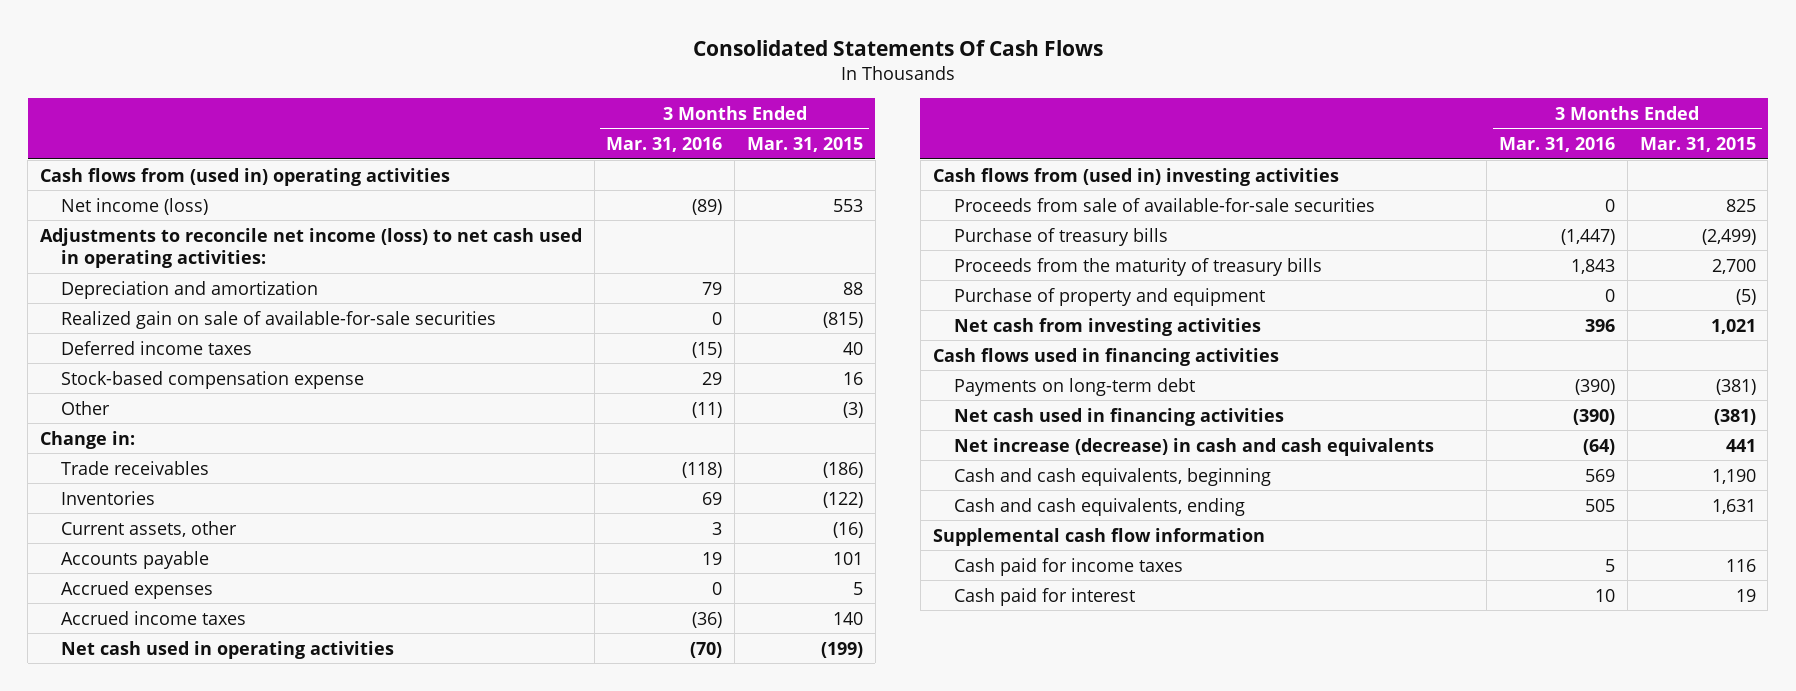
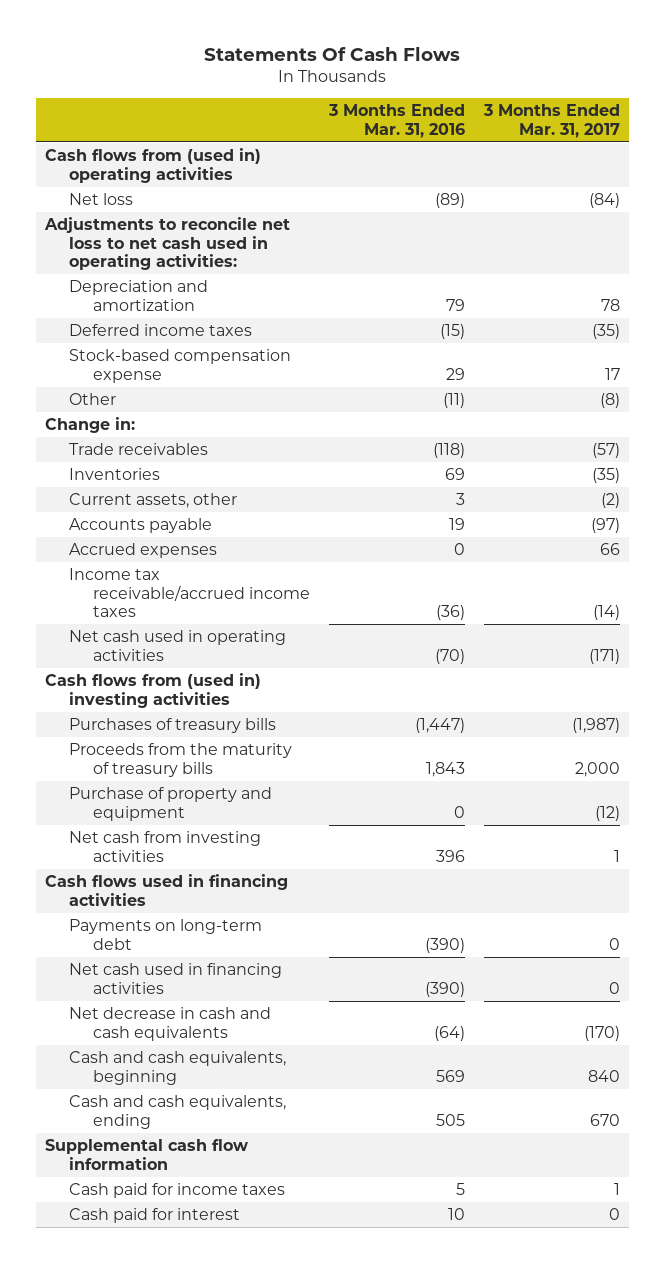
- Consolidated Statements Of Cash Flows
+ Statements Of Cash Flows
- | 3 Months Ended Mar. 31, 2016 | 3 Months Ended Mar. 31, 2015
+ | 3 Months Ended Mar. 31, 2016 | 3 Months Ended Mar. 31, 2017
- Net income (loss) | (89) | 553
- Adjustments to reconcile net income (loss) to net cash used in operating activities:
+ Net loss | (89) | (84)
+ Adjustments to reconcile net loss to net cash used in operating activities:
- Realized gain on sale of available-for-sale securities | 0 | (815)
- Accrued income taxes | (36) | 140
+ Income tax receivable/accrued income taxes | (36) | (14)
- Proceeds from sale of available-for-sale securities | 0 | 825
- Purchase of treasury bills | (1,447) | (2,499)
+ Purchases of treasury bills | (1,447) | (1,987)
- Net increase (decrease) in cash and cash equivalents | (64) | 441
+ Net decrease in cash and cash equivalents | (64) | (170)

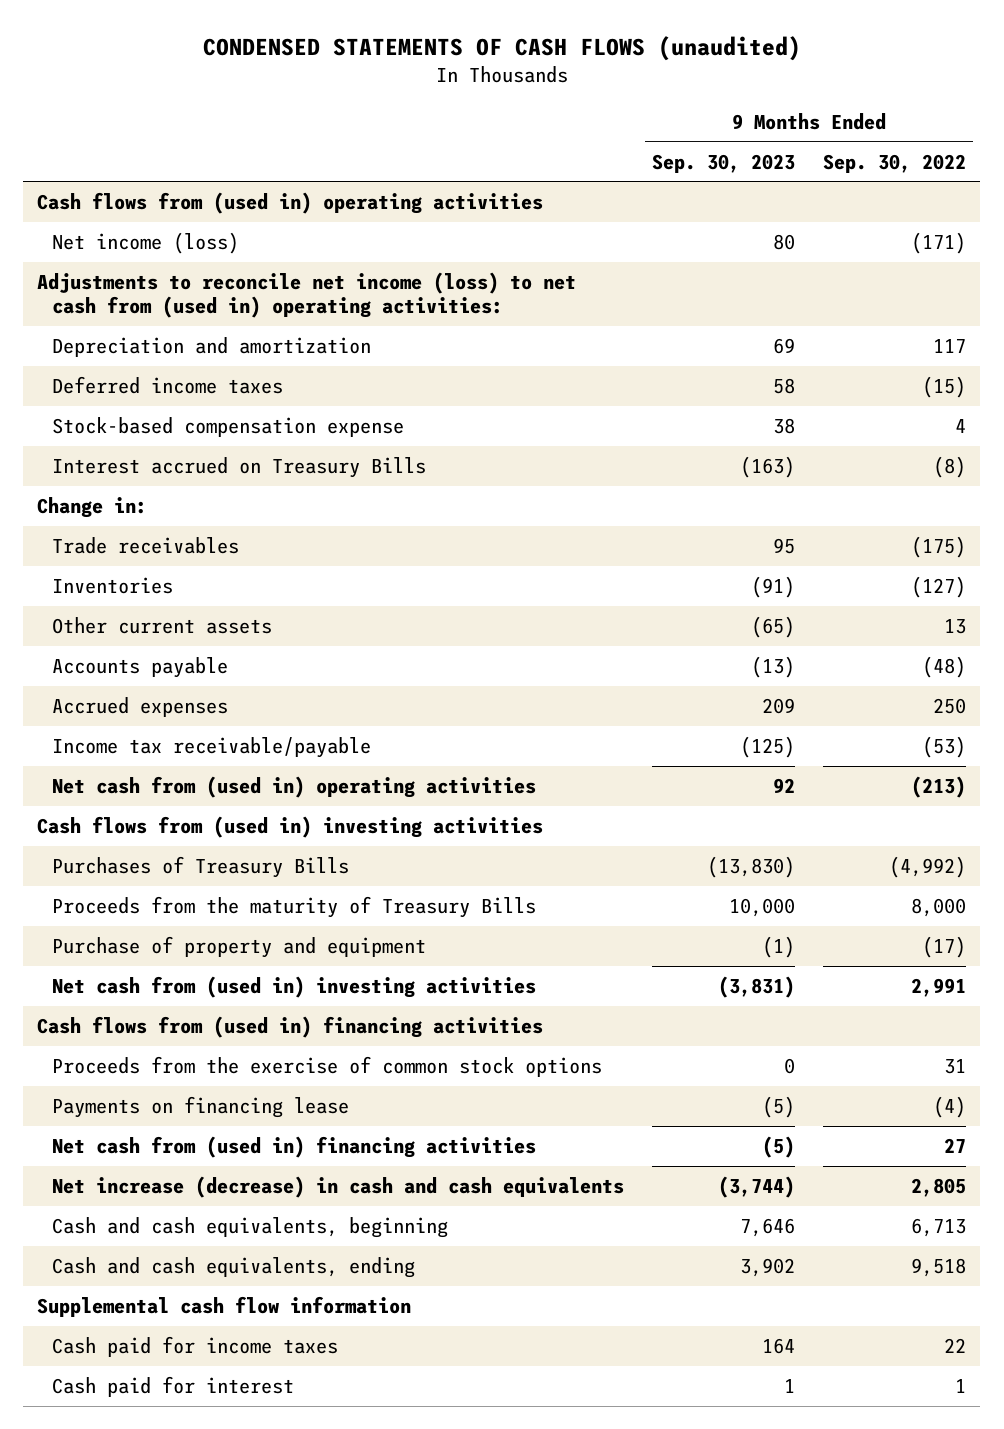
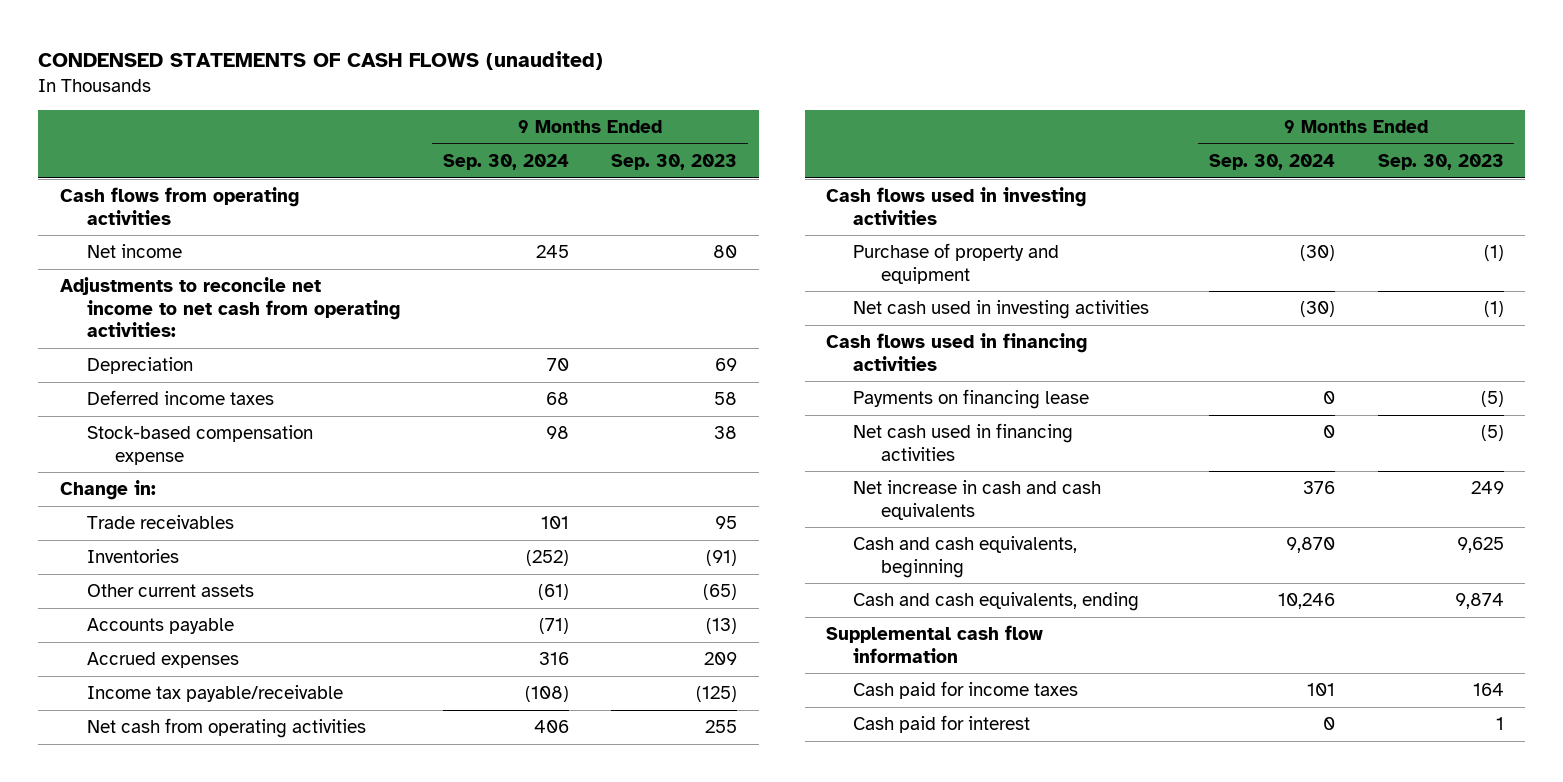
- | 9 Months Ended Sep. 30, 2023 | 9 Months Ended Sep. 30, 2022
+ | 9 Months Ended Sep. 30, 2024 | 9 Months Ended Sep. 30, 2023
- Cash flows from (used in) operating activities
- Net income (loss) | 80 | (171)
- Adjustments to reconcile net income (loss) to net cash from (used in) operating activities:
- Depreciation and amortization | 69 | 117
+ Cash flows from operating activities
+ Net income | 245 | 80
+ Adjustments to reconcile net income to net cash from operating activities:
+ Depreciation | 70 | 69
- Interest accrued on Treasury Bills | (163) | (8)
- Income tax receivable/payable | (125) | (53)
- Net cash from (used in) operating activities | 92 | (213)
- Cash flows from (used in) investing activities
- Purchases of Treasury Bills | (13,830) | (4,992)
- Proceeds from the maturity of Treasury Bills | 10,000 | 8,000
+ Income tax payable/receivable | (108) | (125)
+ Net cash from operating activities | 406 | 255
+ Cash flows used in investing activities
- Net cash from (used in) investing activities | (3,831) | 2,991
- Cash flows from (used in) financing activities
- Proceeds from the exercise of common stock options | 0 | 31
+ Net cash used in investing activities | (30) | (1)
+ Cash flows used in financing activities
- Net cash from (used in) financing activities | (5) | 27
- Net increase (decrease) in cash and cash equivalents | (3,744) | 2,805
- Cash and cash equivalents, beginning | 7,646 | 6,713
- Cash and cash equivalents, ending | 3,902 | 9,518
+ Net cash used in financing activities | 0 | (5)
+ Net increase in cash and cash equivalents | 376 | 249
+ Cash and cash equivalents, beginning | 9,870 | 9,625
+ Cash and cash equivalents, ending | 10,246 | 9,874

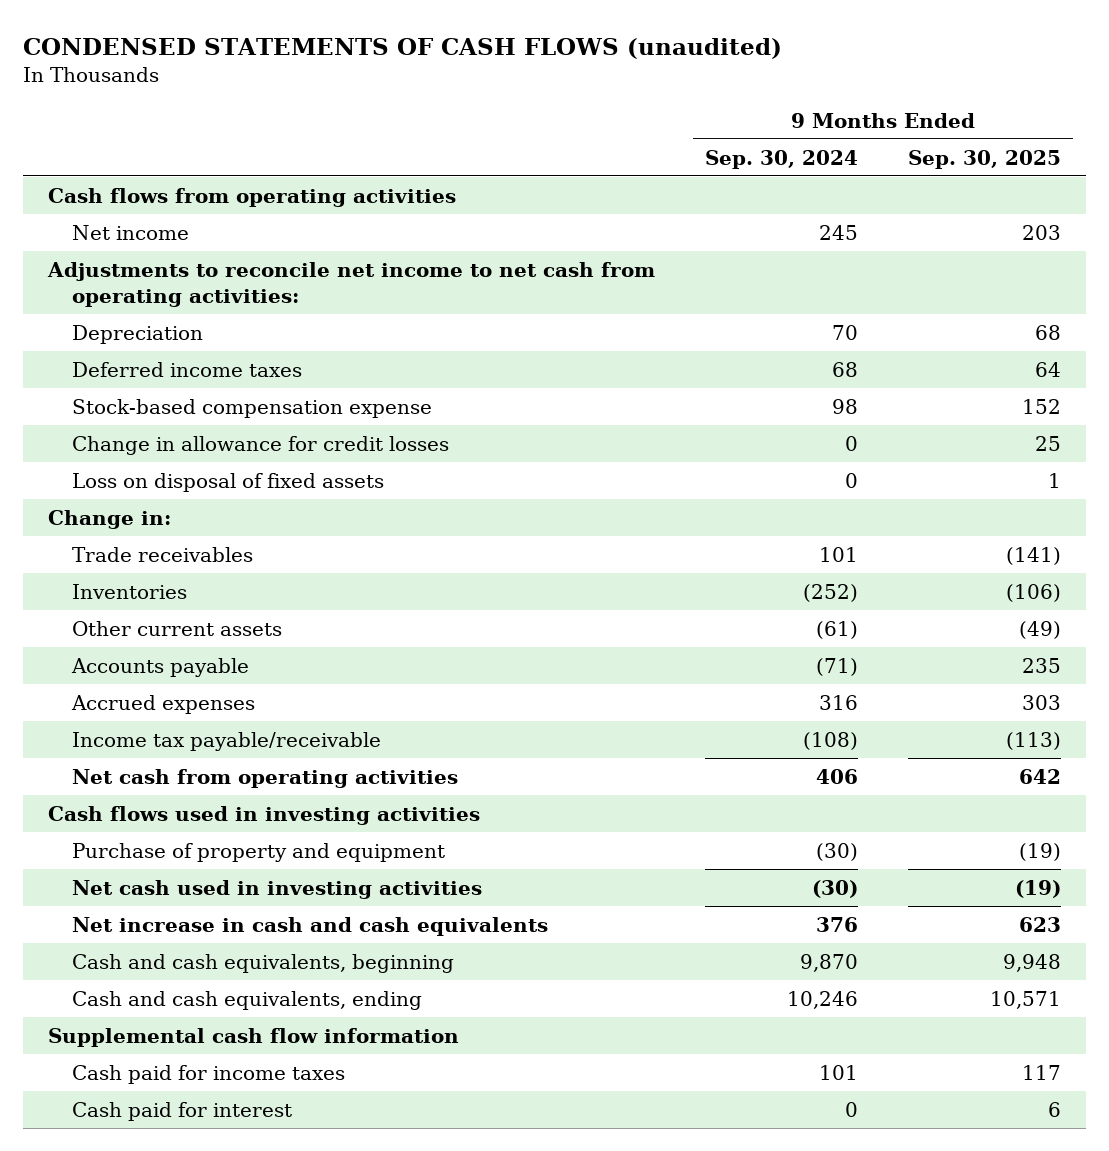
- | 9 Months Ended Sep. 30, 2024 | 9 Months Ended Sep. 30, 2023
+ | 9 Months Ended Sep. 30, 2024 | 9 Months Ended Sep. 30, 2025
+ Change in allowance for credit losses | 0 | 25
+ Loss on disposal of fixed assets | 0 | 1
- Cash flows used in financing activities
- Payments on financing lease | 0 | (5)
- Net cash used in financing activities | 0 | (5)

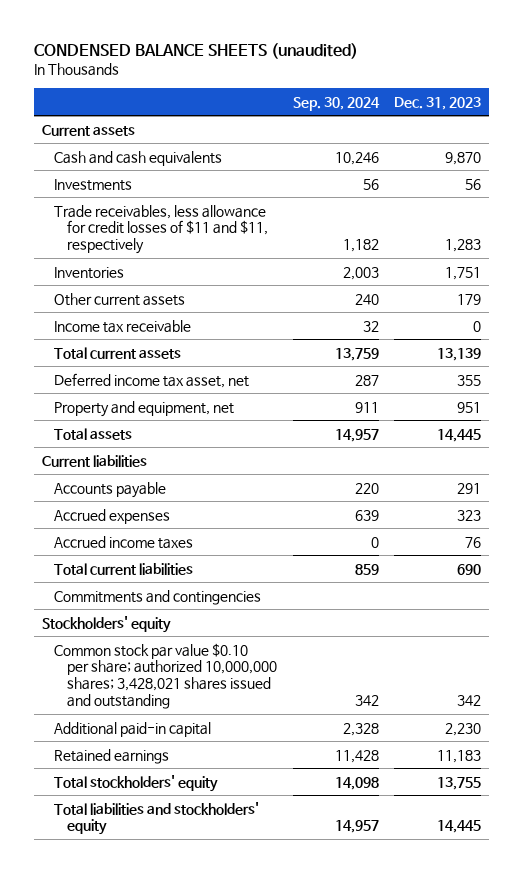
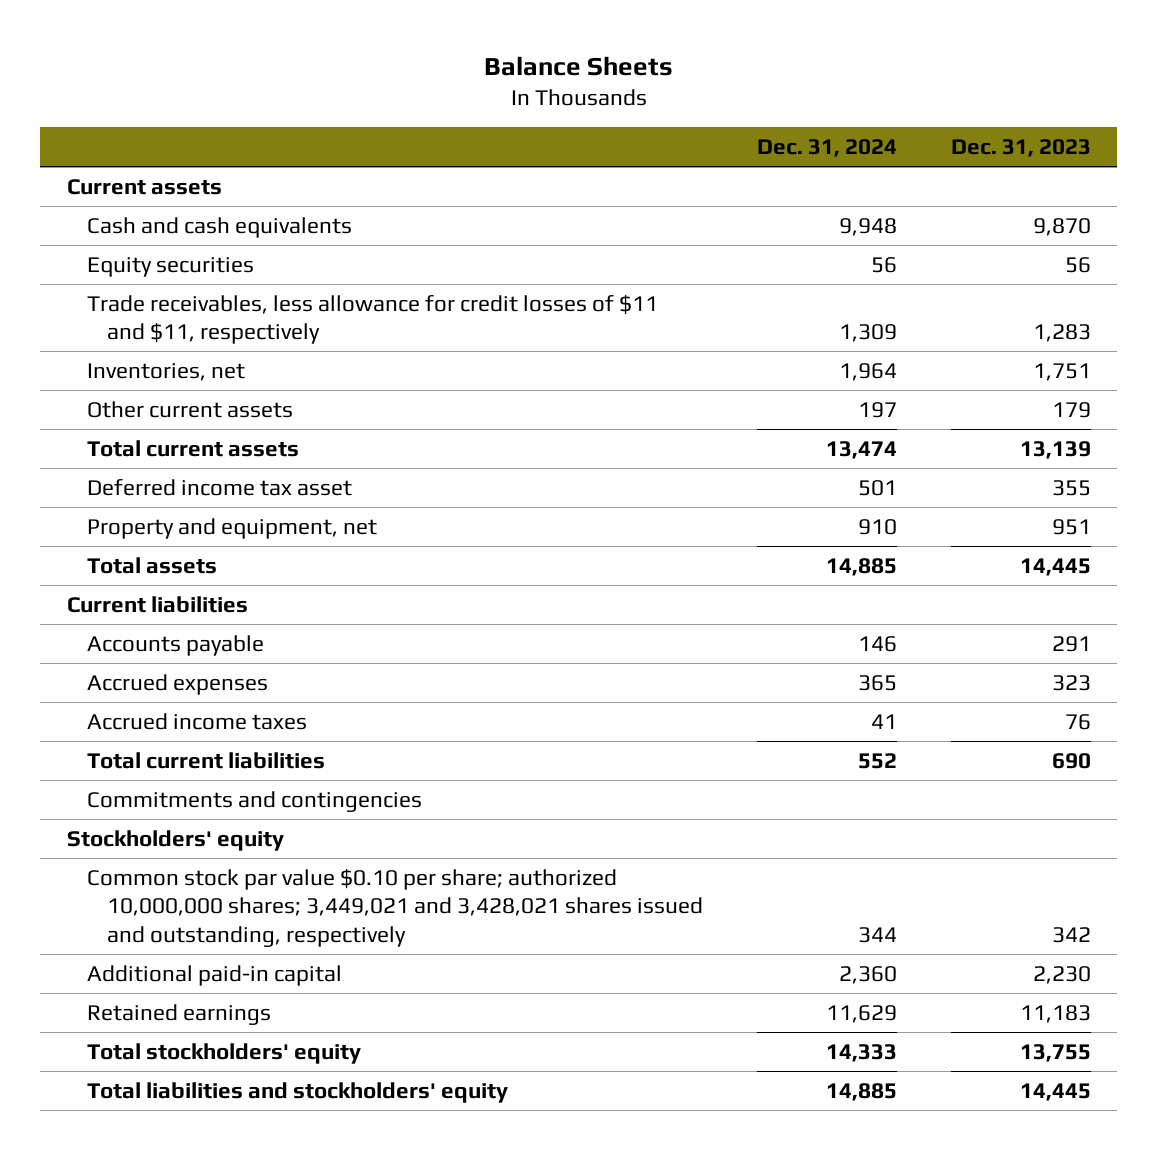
- CONDENSED BALANCE SHEETS (unaudited)
+ Balance Sheets
- | Sep. 30, 2024 | Dec. 31, 2023
+ | Dec. 31, 2024 | Dec. 31, 2023
- Investments | 56 | 56
+ Equity securities | 56 | 56
- Inventories | 2,003 | 1,751
+ Inventories, net | 1,964 | 1,751
- Income tax receivable | 32 | 0
- Deferred income tax asset, net | 287 | 355
+ Deferred income tax asset | 501 | 355
- Common stock par value $0.10 per share; authorized 10,000,000 shares; 3,428,021 shares issued and outstanding | 342 | 342
+ Common stock par value $0.10 per share; authorized 10,000,000 shares; 3,449,021 and 3,428,021 shares issued and outstanding, respectively | 344 | 342

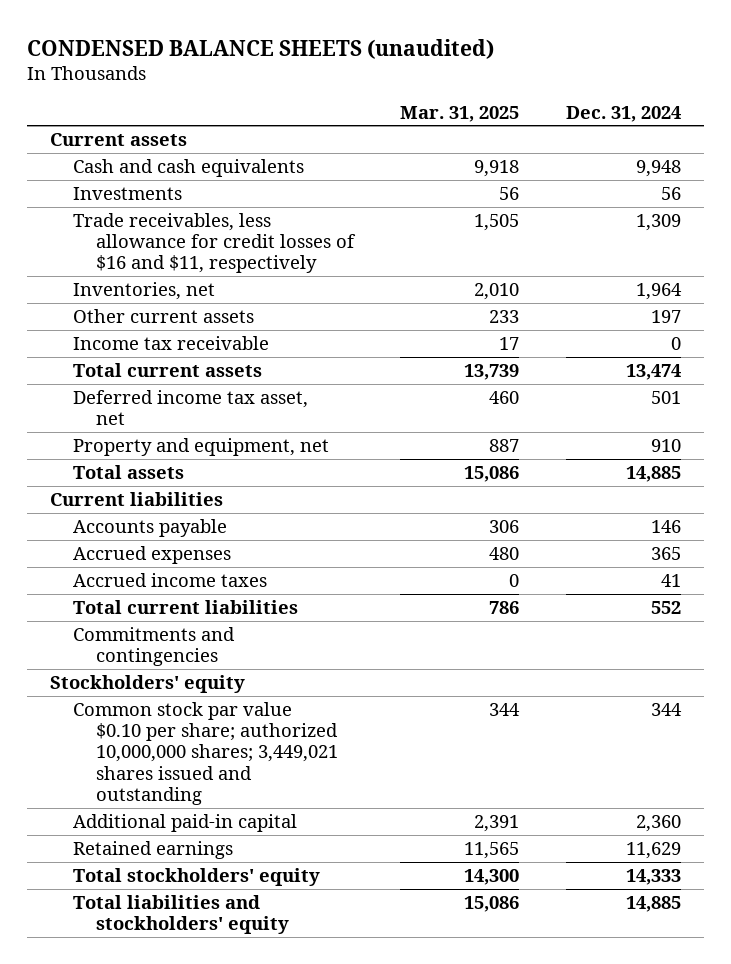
- Balance Sheets
+ CONDENSED BALANCE SHEETS (unaudited)
- | Dec. 31, 2024 | Dec. 31, 2023
+ | Mar. 31, 2025 | Dec. 31, 2024
- Equity securities | 56 | 56
- Trade receivables, less allowance for credit losses of $11 and $11, respectively | 1,309 | 1,283
+ Investments | 56 | 56
+ Trade receivables, less allowance for credit losses of $16 and $11, respectively | 1,505 | 1,309
+ Income tax receivable | 17 | 0
- Deferred income tax asset | 501 | 355
+ Deferred income tax asset, net | 460 | 501
- Common stock par value $0.10 per share; authorized 10,000,000 shares; 3,449,021 and 3,428,021 shares issued and outstanding, respectively | 344 | 342
+ Common stock par value $0.10 per share; authorized 10,000,000 shares; 3,449,021 shares issued and outstanding | 344 | 344

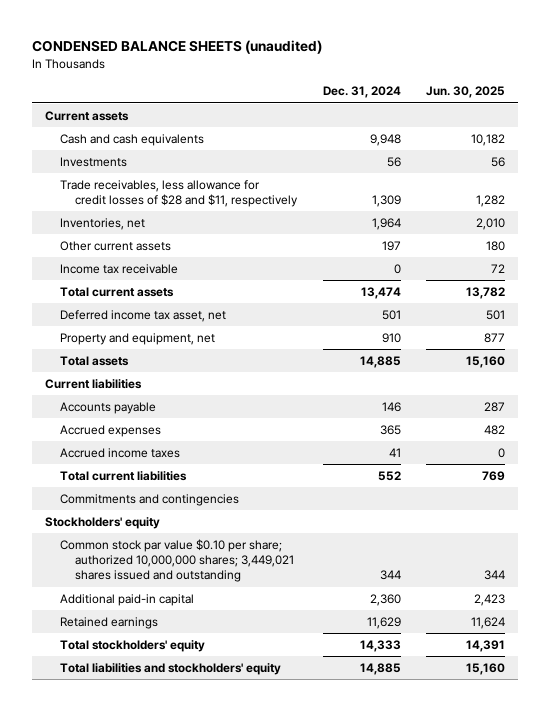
- | Mar. 31, 2025 | Dec. 31, 2024
+ | Dec. 31, 2024 | Jun. 30, 2025
- Trade receivables, less allowance for credit losses of $16 and $11, respectively | 1,505 | 1,309
+ Trade receivables, less allowance for credit losses of $28 and $11, respectively | 1,309 | 1,282

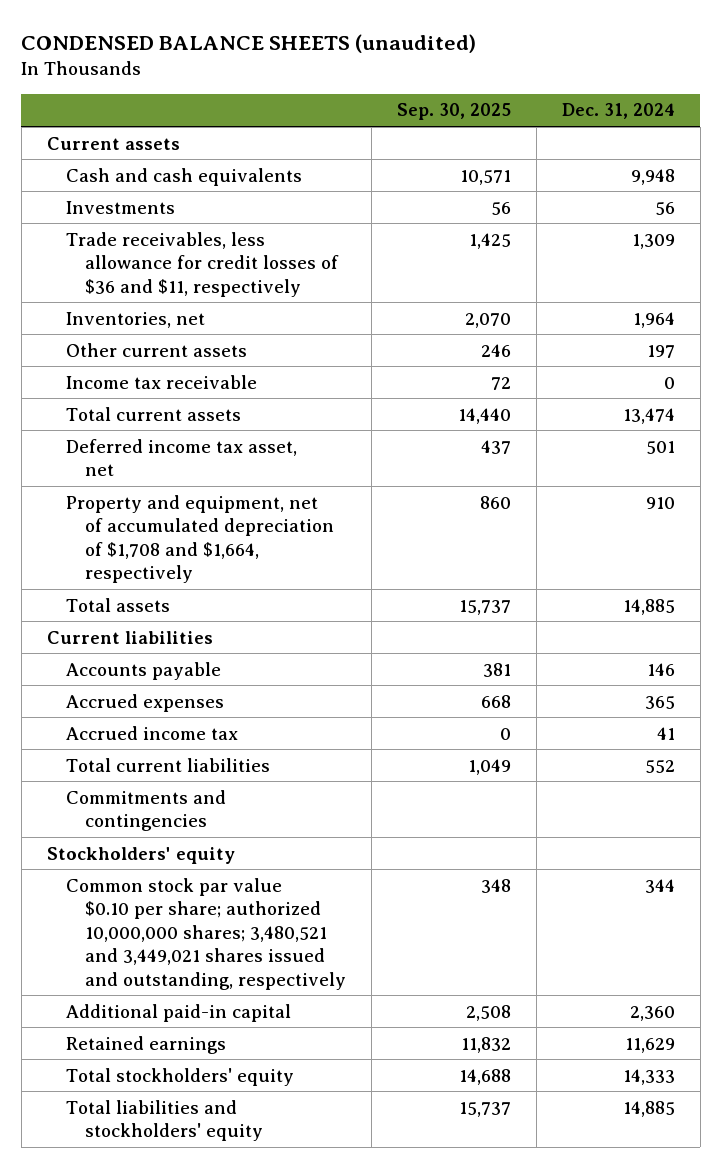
- | Dec. 31, 2024 | Jun. 30, 2025
+ | Sep. 30, 2025 | Dec. 31, 2024
- Trade receivables, less allowance for credit losses of $28 and $11, respectively | 1,309 | 1,282
+ Trade receivables, less allowance for credit losses of $36 and $11, respectively | 1,425 | 1,309
- Property and equipment, net | 910 | 877
+ Property and equipment, net of accumulated depreciation of $1,708 and $1,664, respectively | 860 | 910
- Accrued income taxes | 41 | 0
+ Accrued income tax | 0 | 41
- Common stock par value $0.10 per share; authorized 10,000,000 shares; 3,449,021 shares issued and outstanding | 344 | 344
+ Common stock par value $0.10 per share; authorized 10,000,000 shares; 3,480,521 and 3,449,021 shares issued and outstanding, respectively | 348 | 344

